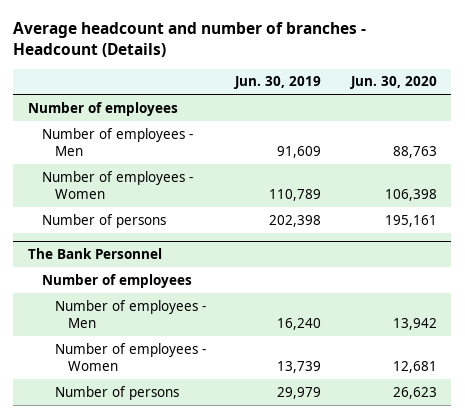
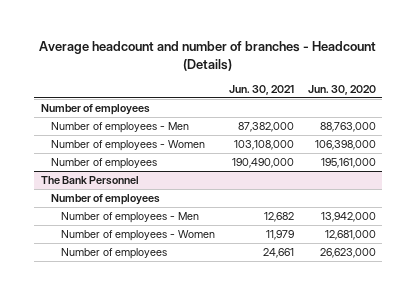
- | Jun. 30, 2019 | Jun. 30, 2020
+ | Jun. 30, 2021 | Jun. 30, 2020
- Number of employees - Men | 91,609 | 88,763
- Number of employees - Women | 110,789 | 106,398
- Number of persons | 202,398 | 195,161
+ Number of employees - Men | 87,382,000 | 88,763,000
+ Number of employees - Women | 103,108,000 | 106,398,000
+ Number of employees | 190,490,000 | 195,161,000
@ The Bank Personnel
- Number of employees - Men | 16,240 | 13,942
- Number of employees - Women | 13,739 | 12,681
- Number of persons | 29,979 | 26,623
+ Number of employees - Men | 12,682 | 13,942,000
+ Number of employees - Women | 11,979 | 12,681,000
+ Number of employees | 24,661 | 26,623,000

